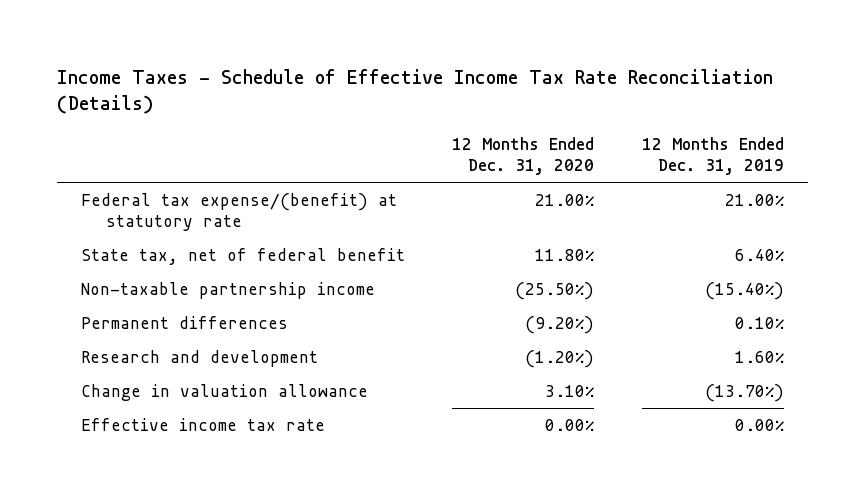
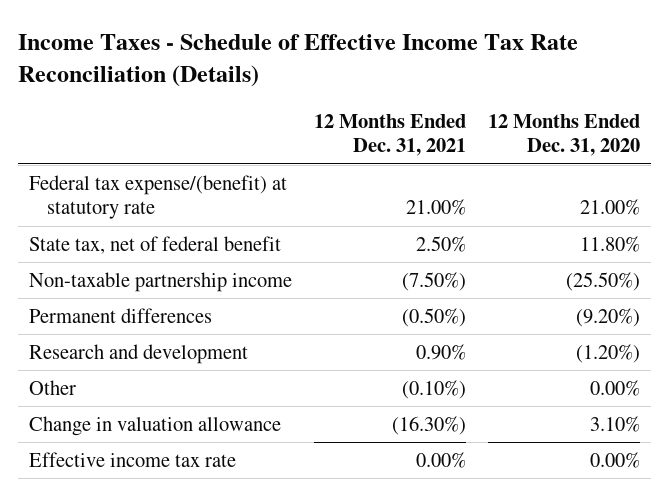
- | 12 Months Ended Dec. 31, 2020 | 12 Months Ended Dec. 31, 2019
+ | 12 Months Ended Dec. 31, 2021 | 12 Months Ended Dec. 31, 2020
+ Other | (0.10%) | 0.00%

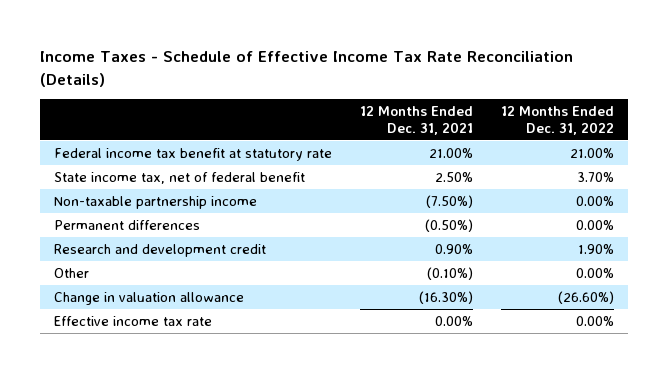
- | 12 Months Ended Dec. 31, 2021 | 12 Months Ended Dec. 31, 2020
+ | 12 Months Ended Dec. 31, 2021 | 12 Months Ended Dec. 31, 2022
- Federal tax expense/(benefit) at statutory rate | 21.00% | 21.00%
- State tax, net of federal benefit | 2.50% | 11.80%
+ Federal income tax benefit at statutory rate | 21.00% | 21.00%
+ State income tax, net of federal benefit | 2.50% | 3.70%
- Research and development | 0.90% | (1.20%)
+ Research and development credit | 0.90% | 1.90%

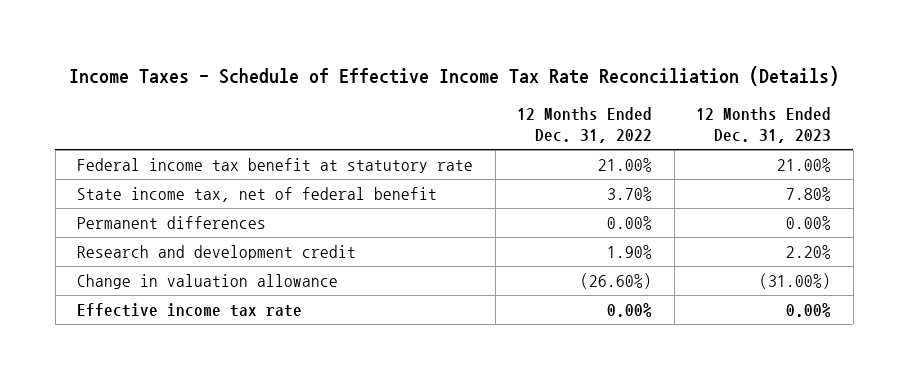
- | 12 Months Ended Dec. 31, 2021 | 12 Months Ended Dec. 31, 2022
+ | 12 Months Ended Dec. 31, 2022 | 12 Months Ended Dec. 31, 2023
- Non-taxable partnership income | (7.50%) | 0.00%
- Other | (0.10%) | 0.00%

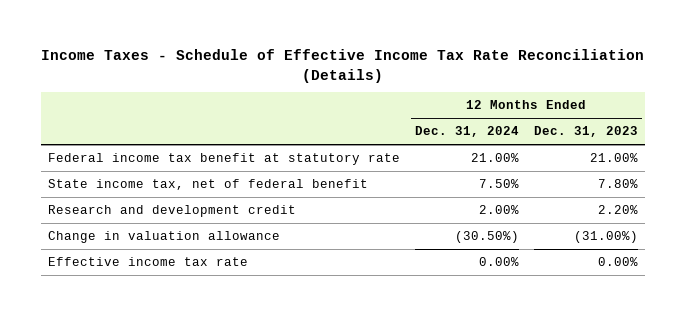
- | 12 Months Ended Dec. 31, 2022 | 12 Months Ended Dec. 31, 2023
+ | 12 Months Ended Dec. 31, 2024 | 12 Months Ended Dec. 31, 2023
- Permanent differences | 0.00% | 0.00%

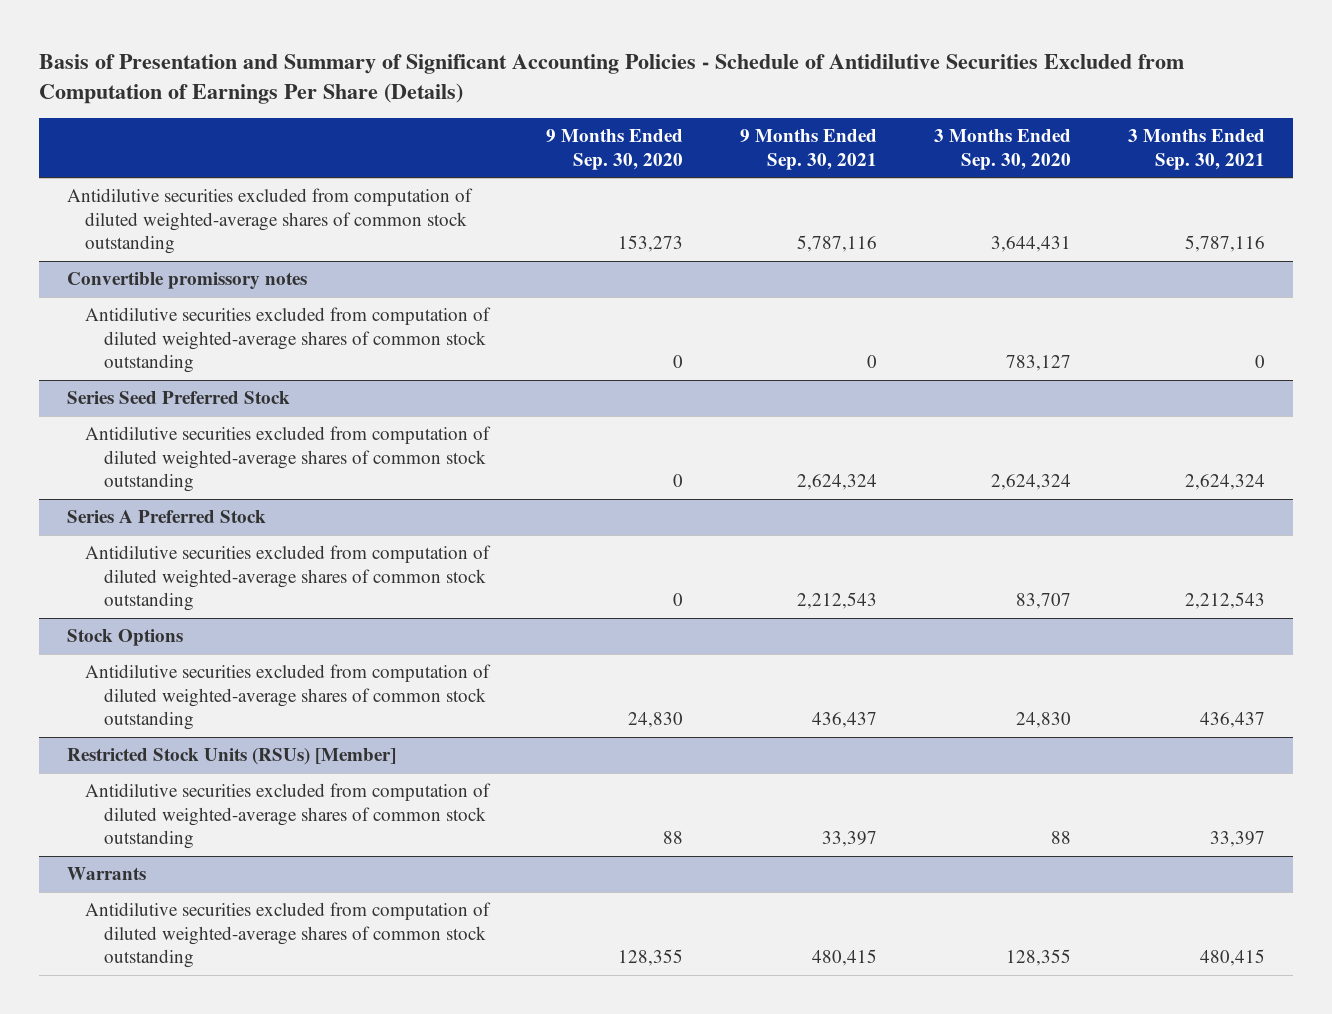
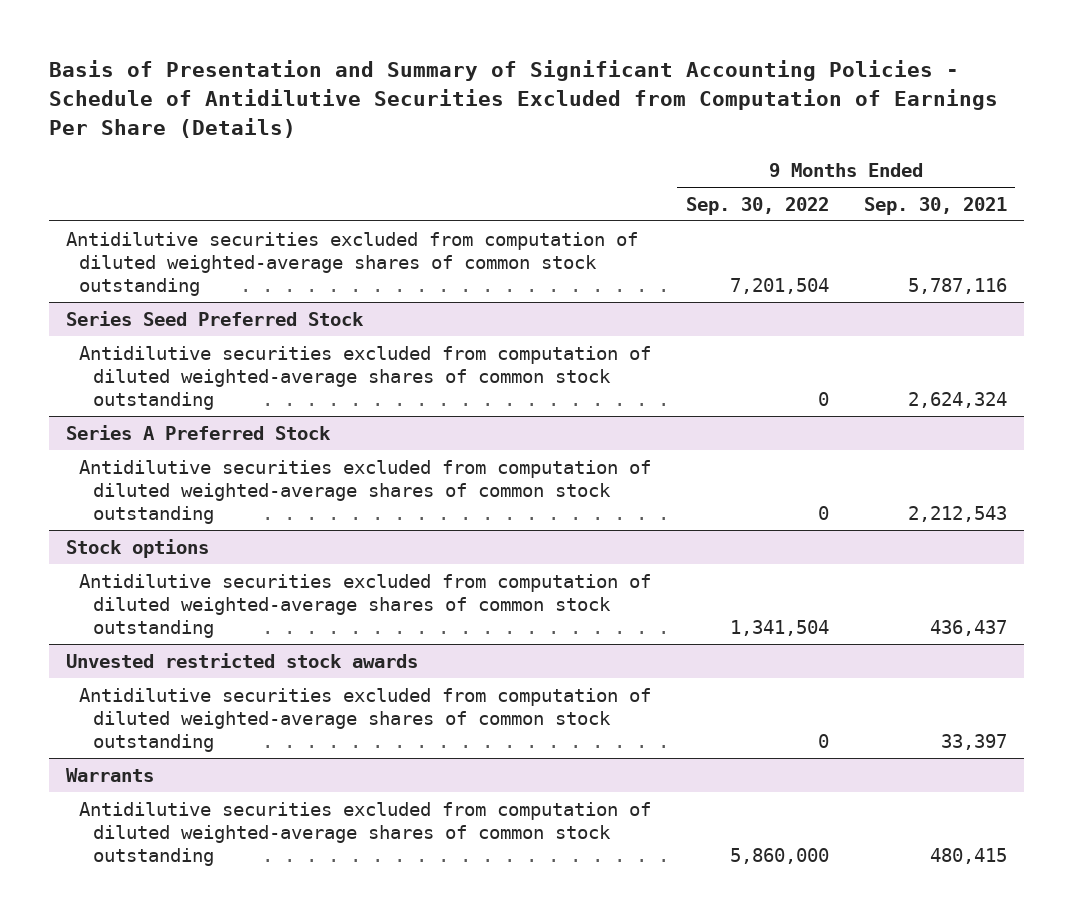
- | 9 Months Ended Sep. 30, 2020 | 9 Months Ended Sep. 30, 2021 | 3 Months Ended Sep. 30, 2020 | 3 Months Ended Sep. 30, 2021
+ | 9 Months Ended Sep. 30, 2022 | 9 Months Ended Sep. 30, 2021
- Convertible promissory notes
- Antidilutive securities excluded from computation of diluted weighted-average shares of common stock outstanding | 0 | 0 | 783,127 | 0
- Stock Options
+ Stock options
- Restricted Stock Units (RSUs) [Member]
+ Unvested restricted stock awards

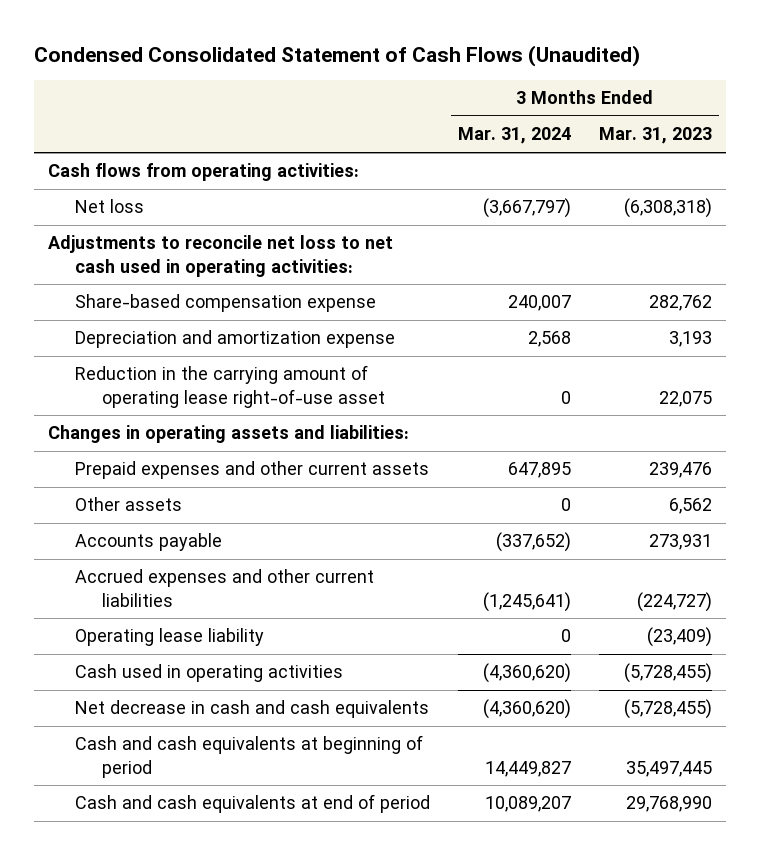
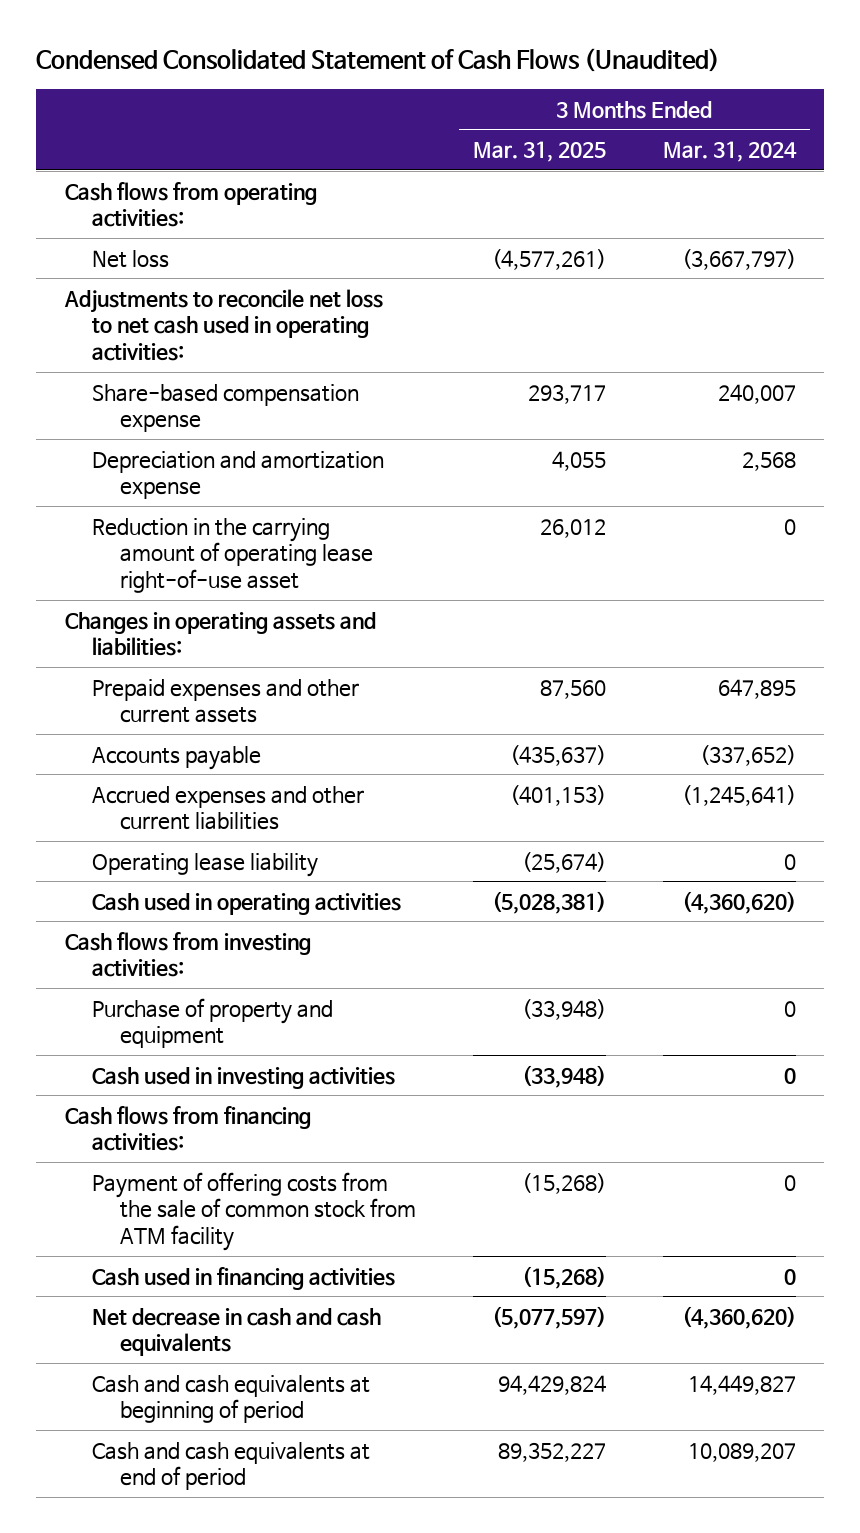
- | 3 Months Ended Mar. 31, 2024 | 3 Months Ended Mar. 31, 2023
+ | 3 Months Ended Mar. 31, 2025 | 3 Months Ended Mar. 31, 2024
- Other assets | 0 | 6,562
+ Cash flows from investing activities:
+ Purchase of property and equipment | (33,948) | 0
+ Cash used in investing activities | (33,948) | 0
+ Cash flows from financing activities:
+ Payment of offering costs from the sale of common stock from ATM facility | (15,268) | 0
+ Cash used in financing activities | (15,268) | 0

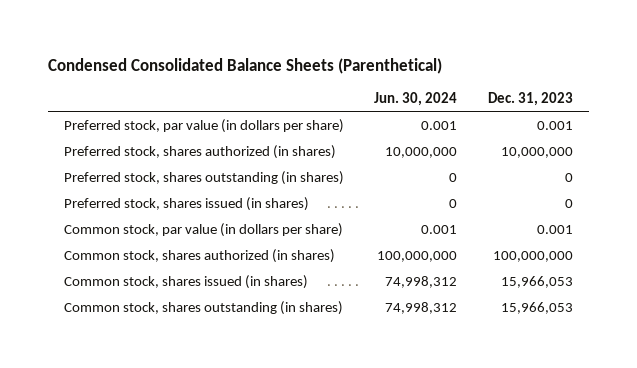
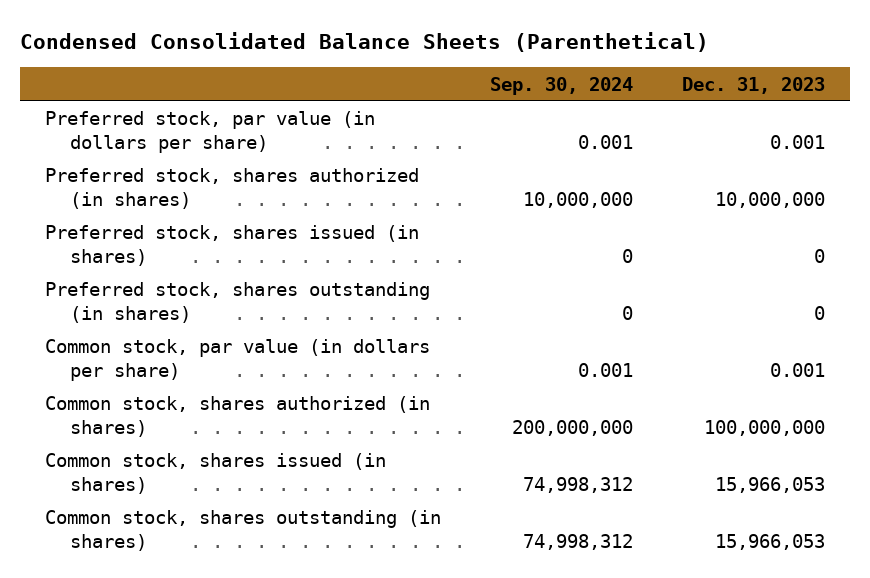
- | Jun. 30, 2024 | Dec. 31, 2023
+ | Sep. 30, 2024 | Dec. 31, 2023
moved down: Preferred stock, shares outstanding (in shares) | 0 | 0

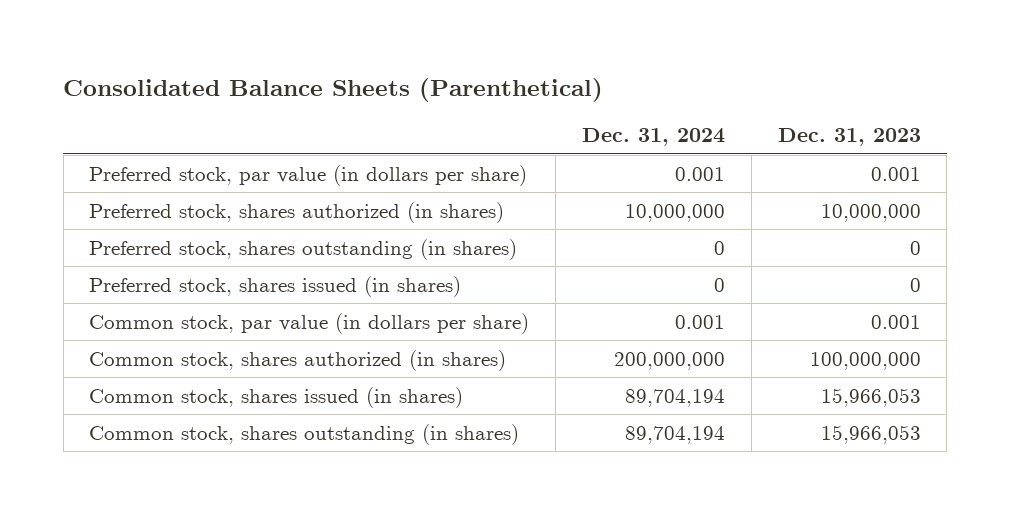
- Condensed Consolidated Balance Sheets (Parenthetical)
+ Consolidated Balance Sheets (Parenthetical)
- | Sep. 30, 2024 | Dec. 31, 2023
+ | Dec. 31, 2024 | Dec. 31, 2023
moved down: Preferred stock, shares issued (in shares) | 0 | 0

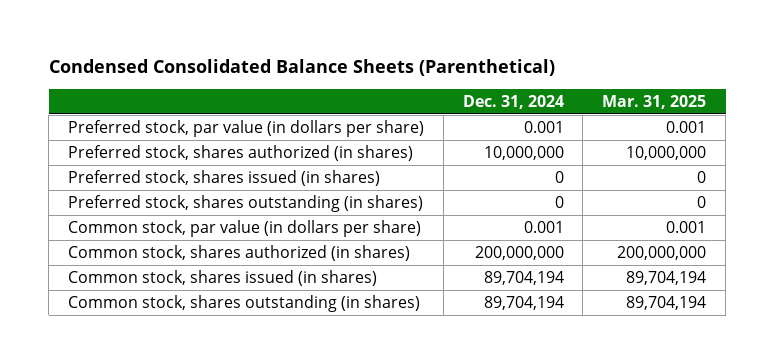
- Consolidated Balance Sheets (Parenthetical)
+ Condensed Consolidated Balance Sheets (Parenthetical)
- | Dec. 31, 2024 | Dec. 31, 2023
+ | Dec. 31, 2024 | Mar. 31, 2025
moved down: Preferred stock, shares outstanding (in shares) | 0 | 0

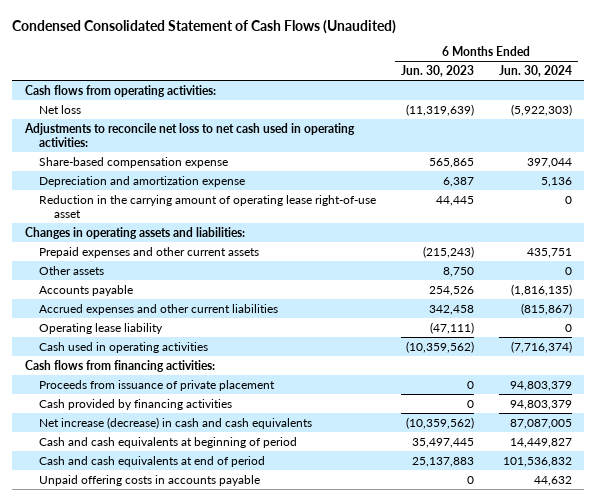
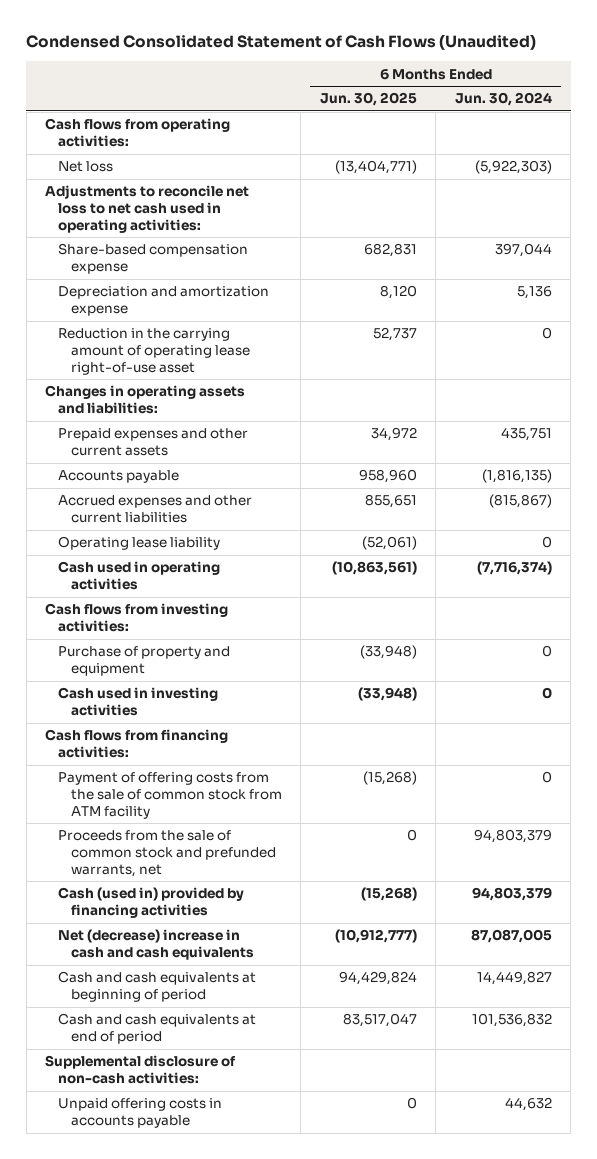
- | 6 Months Ended Jun. 30, 2023 | 6 Months Ended Jun. 30, 2024
+ | 6 Months Ended Jun. 30, 2025 | 6 Months Ended Jun. 30, 2024
- Other assets | 8,750 | 0
+ Cash flows from investing activities:
+ Purchase of property and equipment | (33,948) | 0
+ Cash used in investing activities | (33,948) | 0
- Proceeds from issuance of private placement | 0 | 94,803,379
- Cash provided by financing activities | 0 | 94,803,379
- Net increase (decrease) in cash and cash equivalents | (10,359,562) | 87,087,005
+ Payment of offering costs from the sale of common stock from ATM facility | (15,268) | 0
+ Proceeds from the sale of common stock and prefunded warrants, net | 0 | 94,803,379
+ Cash (used in) provided by financing activities | (15,268) | 94,803,379
+ Net (decrease) increase in cash and cash equivalents | (10,912,777) | 87,087,005
+ Supplemental disclosure of non-cash activities:

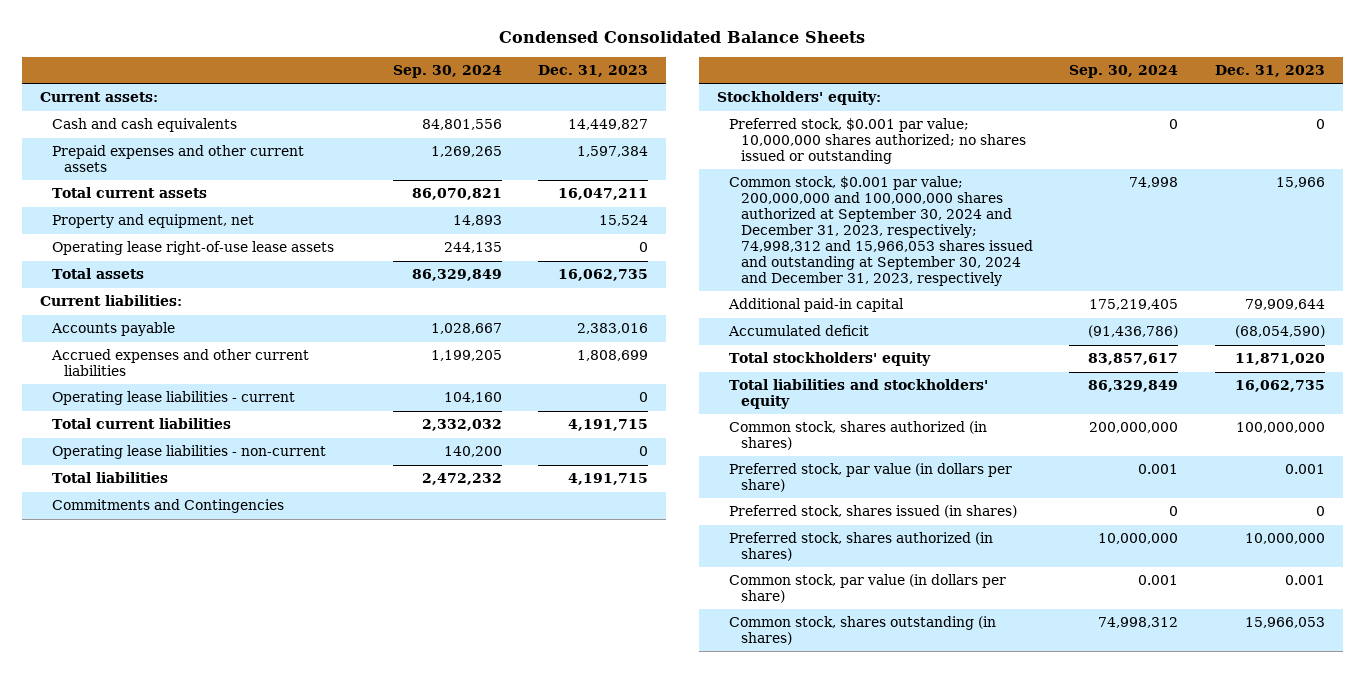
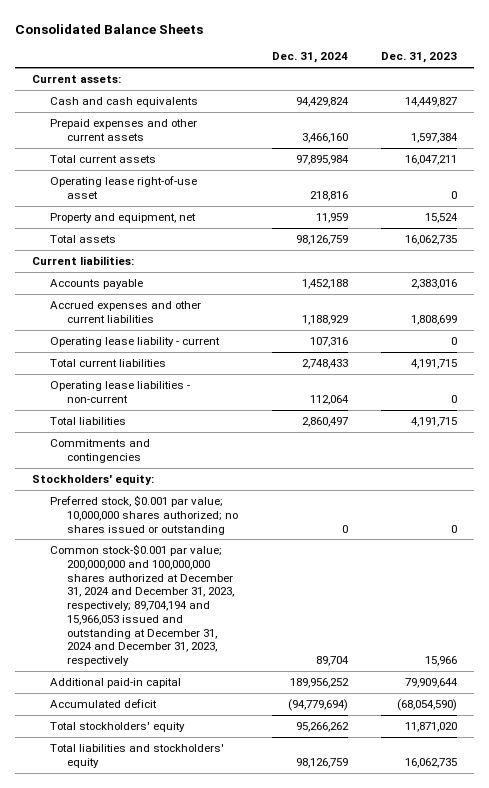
- Condensed Consolidated Balance Sheets
+ Consolidated Balance Sheets
- | Sep. 30, 2024 | Dec. 31, 2023
+ | Dec. 31, 2024 | Dec. 31, 2023
+ Operating lease right-of-use asset | 218,816 | 0
- Operating lease right-of-use lease assets | 244,135 | 0
- Operating lease liabilities - current | 104,160 | 0
+ Operating lease liability - current | 107,316 | 0
- Commitments and Contingencies
+ Commitments and contingencies
- Common stock, $0.001 par value; 200,000,000 and 100,000,000 shares authorized at September 30, 2024 and December 31, 2023, respectively; 74,998,312 and 15,966,053 shares issued and outstanding at September 30, 2024 and December 31, 2023, respectively | 74,998 | 15,966
+ Common stock-$0.001 par value; 200,000,000 and 100,000,000 shares authorized at December 31, 2024 and December 31, 2023, respectively; 89,704,194 and 15,966,053 issued and outstanding at December 31, 2024 and December 31, 2023, respectively | 89,704 | 15,966
- Common stock, shares authorized (in shares) | 200,000,000 | 100,000,000
- Preferred stock, par value (in dollars per share) | 0.001 | 0.001
- Preferred stock, shares issued (in shares) | 0 | 0
- Preferred stock, shares authorized (in shares) | 10,000,000 | 10,000,000
- Common stock, par value (in dollars per share) | 0.001 | 0.001
- Common stock, shares outstanding (in shares) | 74,998,312 | 15,966,053

